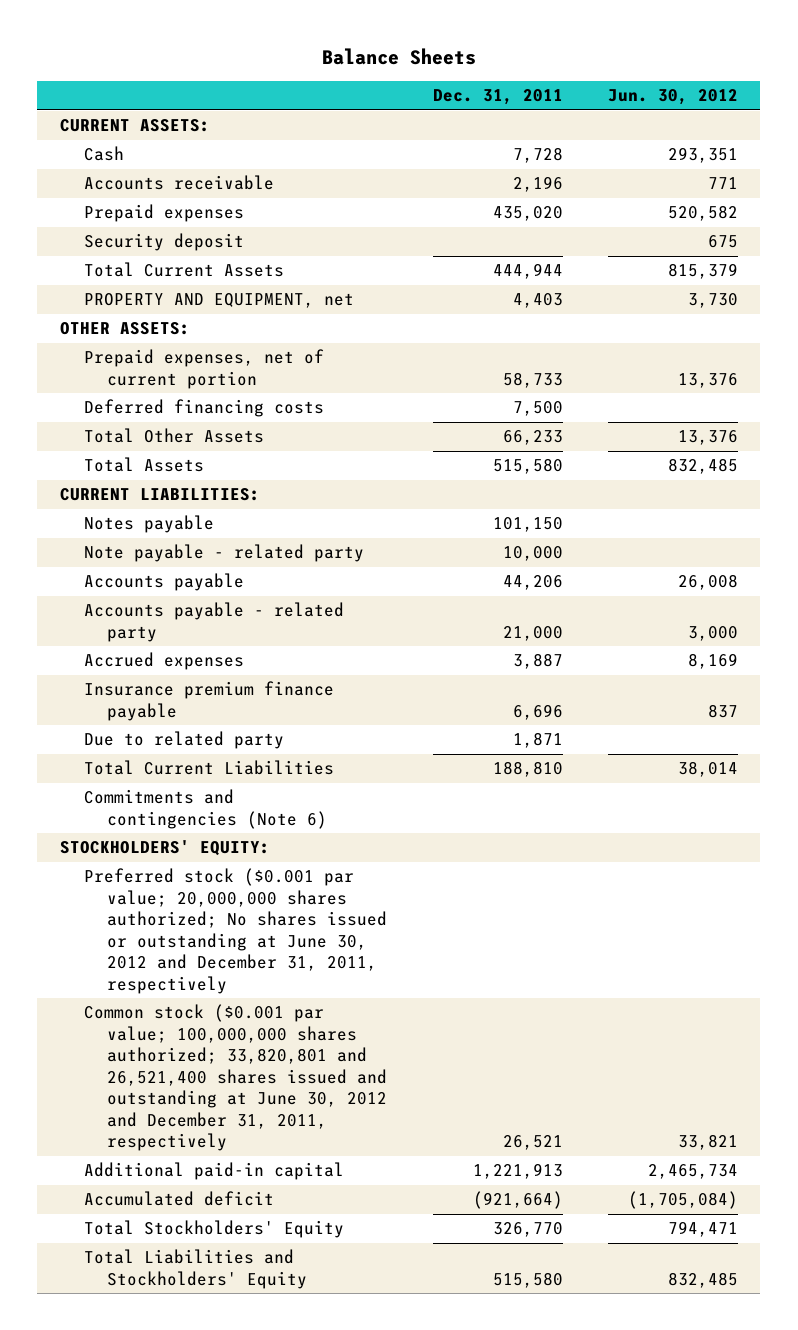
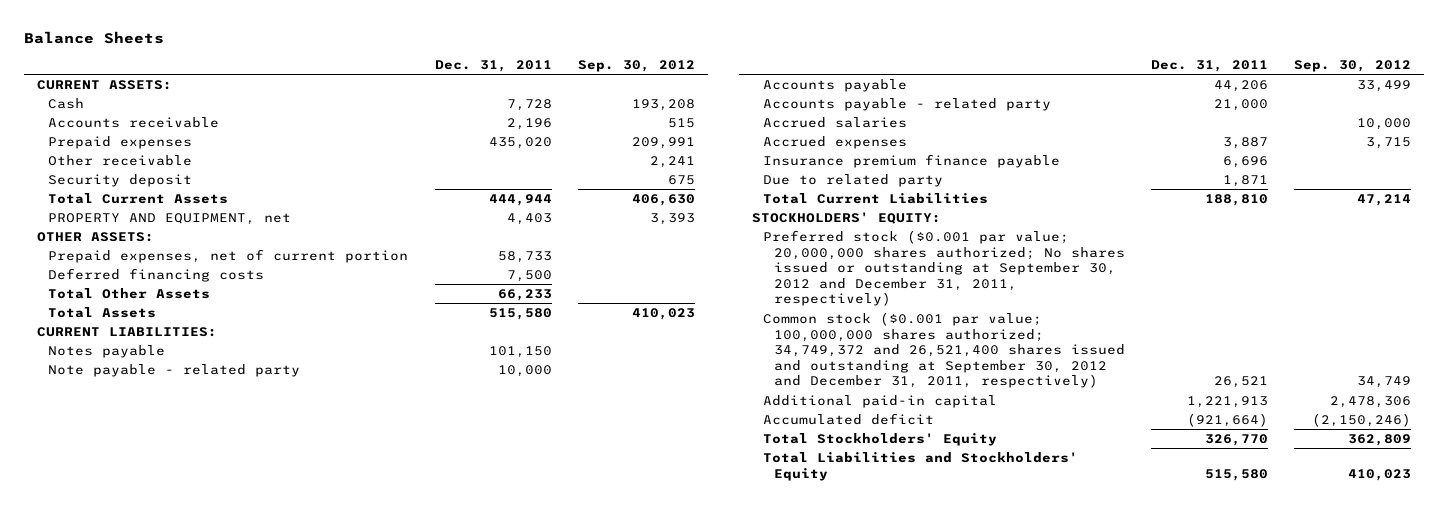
- | Dec. 31, 2011 | Jun. 30, 2012
+ | Dec. 31, 2011 | Sep. 30, 2012
+ Other receivable | | 2,241
+ Accrued salaries | | 10,000
- Commitments and contingencies (Note 6)
- Preferred stock ($0.001 par value; 20,000,000 shares authorized; No shares issued or outstanding at June 30, 2012 and December 31, 2011, respectively
- Common stock ($0.001 par value; 100,000,000 shares authorized; 33,820,801 and 26,521,400 shares issued and outstanding at June 30, 2012 and December 31, 2011, respectively | 26,521 | 33,821
+ Preferred stock ($0.001 par value; 20,000,000 shares authorized; No shares issued or outstanding at September 30, 2012 and December 31, 2011, respectively)
+ Common stock ($0.001 par value; 100,000,000 shares authorized; 34,749,372 and 26,521,400 shares issued and outstanding at September 30, 2012 and December 31, 2011, respectively) | 26,521 | 34,749

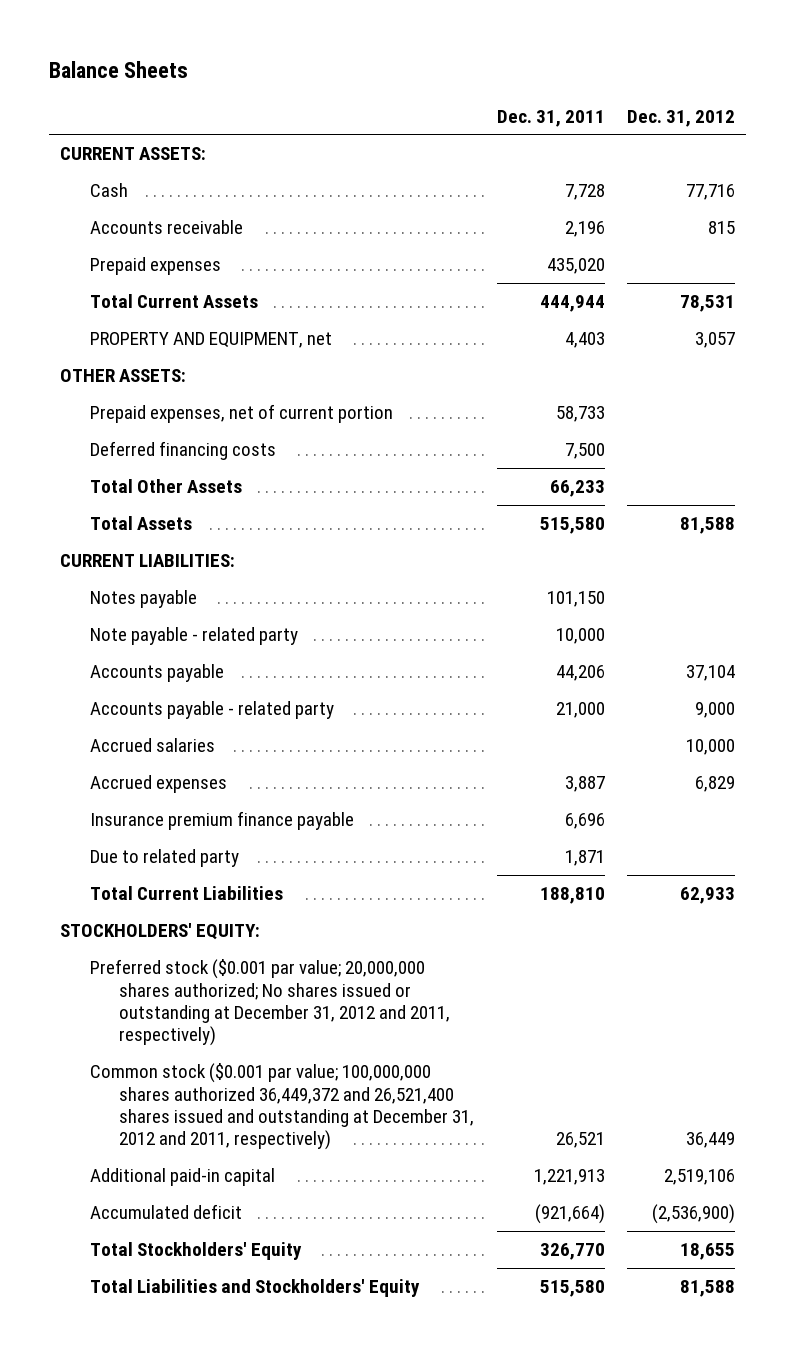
- | Dec. 31, 2011 | Sep. 30, 2012
+ | Dec. 31, 2011 | Dec. 31, 2012
- Other receivable | | 2,241
- Security deposit | | 675
- Preferred stock ($0.001 par value; 20,000,000 shares authorized; No shares issued or outstanding at September 30, 2012 and December 31, 2011, respectively)
- Common stock ($0.001 par value; 100,000,000 shares authorized; 34,749,372 and 26,521,400 shares issued and outstanding at September 30, 2012 and December 31, 2011, respectively) | 26,521 | 34,749
+ Preferred stock ($0.001 par value; 20,000,000 shares authorized; No shares issued or outstanding at December 31, 2012 and 2011, respectively)
+ Common stock ($0.001 par value; 100,000,000 shares authorized 36,449,372 and 26,521,400 shares issued and outstanding at December 31, 2012 and 2011, respectively) | 26,521 | 36,449

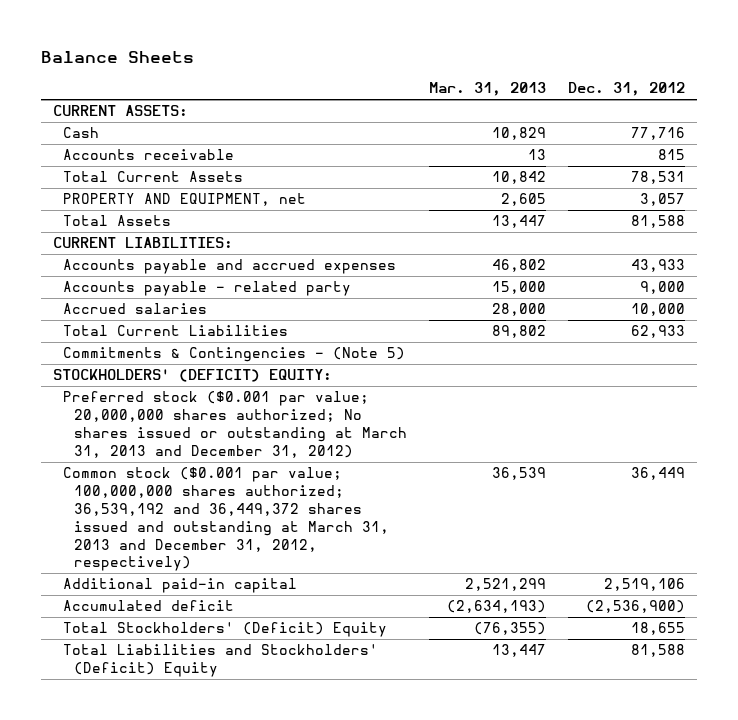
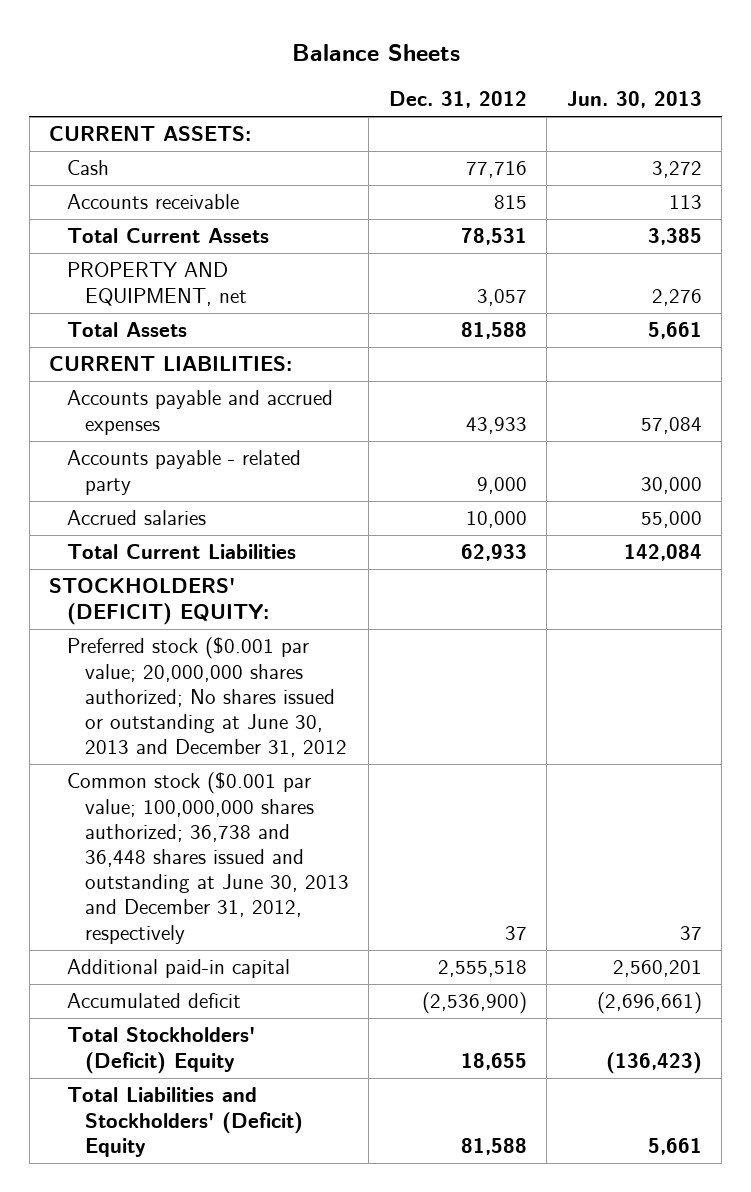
- | Mar. 31, 2013 | Dec. 31, 2012
+ | Dec. 31, 2012 | Jun. 30, 2013
- Commitments & Contingencies - (Note 5)
- Preferred stock ($0.001 par value; 20,000,000 shares authorized; No shares issued or outstanding at March 31, 2013 and December 31, 2012)
- Common stock ($0.001 par value; 100,000,000 shares authorized; 36,539,192 and 36,449,372 shares issued and outstanding at March 31, 2013 and December 31, 2012, respectively) | 36,539 | 36,449
- Additional paid-in capital | 2,521,299 | 2,519,106
+ Preferred stock ($0.001 par value; 20,000,000 shares authorized; No shares issued or outstanding at June 30, 2013 and December 31, 2012
+ Common stock ($0.001 par value; 100,000,000 shares authorized; 36,738 and 36,448 shares issued and outstanding at June 30, 2013 and December 31, 2012, respectively | 37 | 37
+ Additional paid-in capital | 2,555,518 | 2,560,201

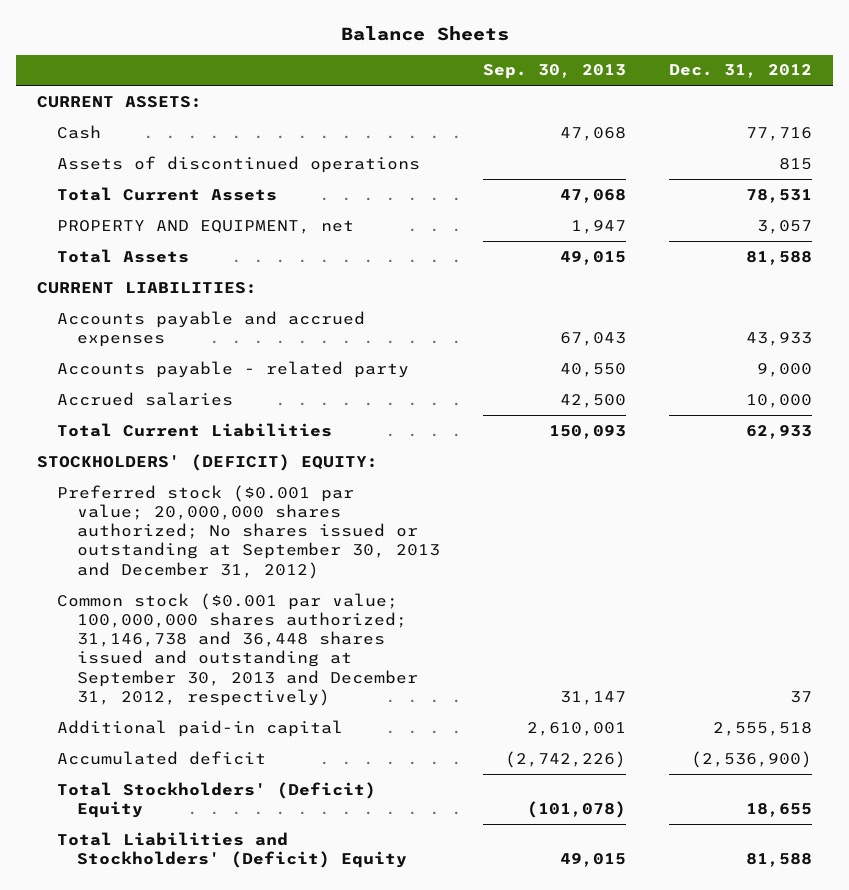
- | Dec. 31, 2012 | Jun. 30, 2013
+ | Sep. 30, 2013 | Dec. 31, 2012
- Accounts receivable | 815 | 113
+ Assets of discontinued operations | | 815
- Preferred stock ($0.001 par value; 20,000,000 shares authorized; No shares issued or outstanding at June 30, 2013 and December 31, 2012
- Common stock ($0.001 par value; 100,000,000 shares authorized; 36,738 and 36,448 shares issued and outstanding at June 30, 2013 and December 31, 2012, respectively | 37 | 37
+ Preferred stock ($0.001 par value; 20,000,000 shares authorized; No shares issued or outstanding at September 30, 2013 and December 31, 2012)
+ Common stock ($0.001 par value; 100,000,000 shares authorized; 31,146,738 and 36,448 shares issued and outstanding at September 30, 2013 and December 31, 2012, respectively) | 31,147 | 37

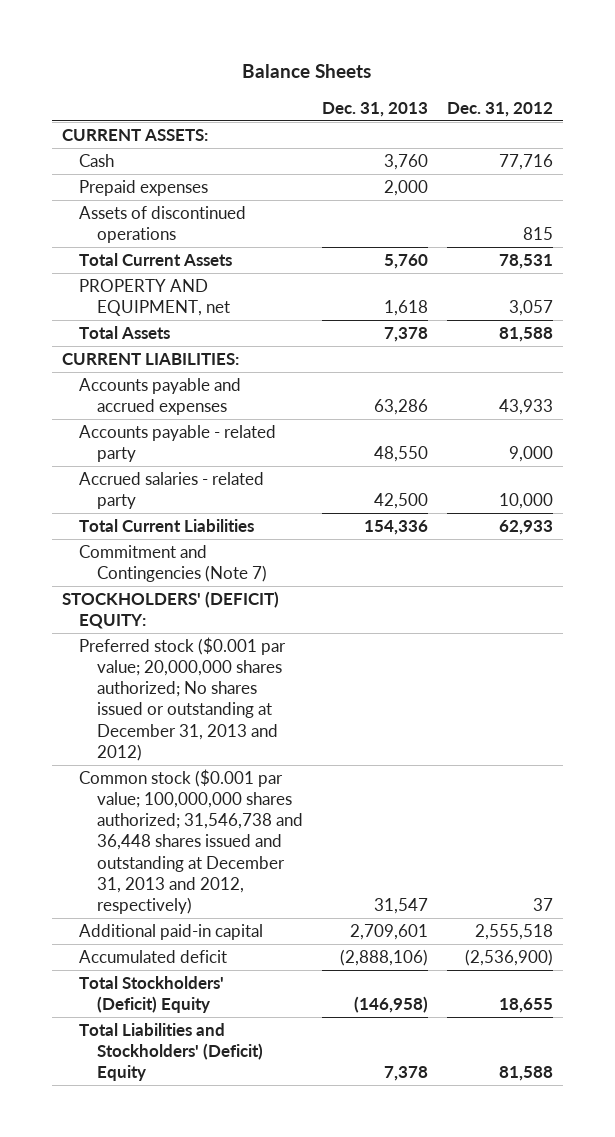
- | Sep. 30, 2013 | Dec. 31, 2012
+ | Dec. 31, 2013 | Dec. 31, 2012
+ Prepaid expenses | 2,000 |
- Accrued salaries | 42,500 | 10,000
+ Accrued salaries - related party | 42,500 | 10,000
+ Commitment and Contingencies (Note 7)
- Preferred stock ($0.001 par value; 20,000,000 shares authorized; No shares issued or outstanding at September 30, 2013 and December 31, 2012)
- Common stock ($0.001 par value; 100,000,000 shares authorized; 31,146,738 and 36,448 shares issued and outstanding at September 30, 2013 and December 31, 2012, respectively) | 31,147 | 37
+ Preferred stock ($0.001 par value; 20,000,000 shares authorized; No shares issued or outstanding at December 31, 2013 and 2012)
+ Common stock ($0.001 par value; 100,000,000 shares authorized; 31,546,738 and 36,448 shares issued and outstanding at December 31, 2013 and 2012, respectively) | 31,547 | 37

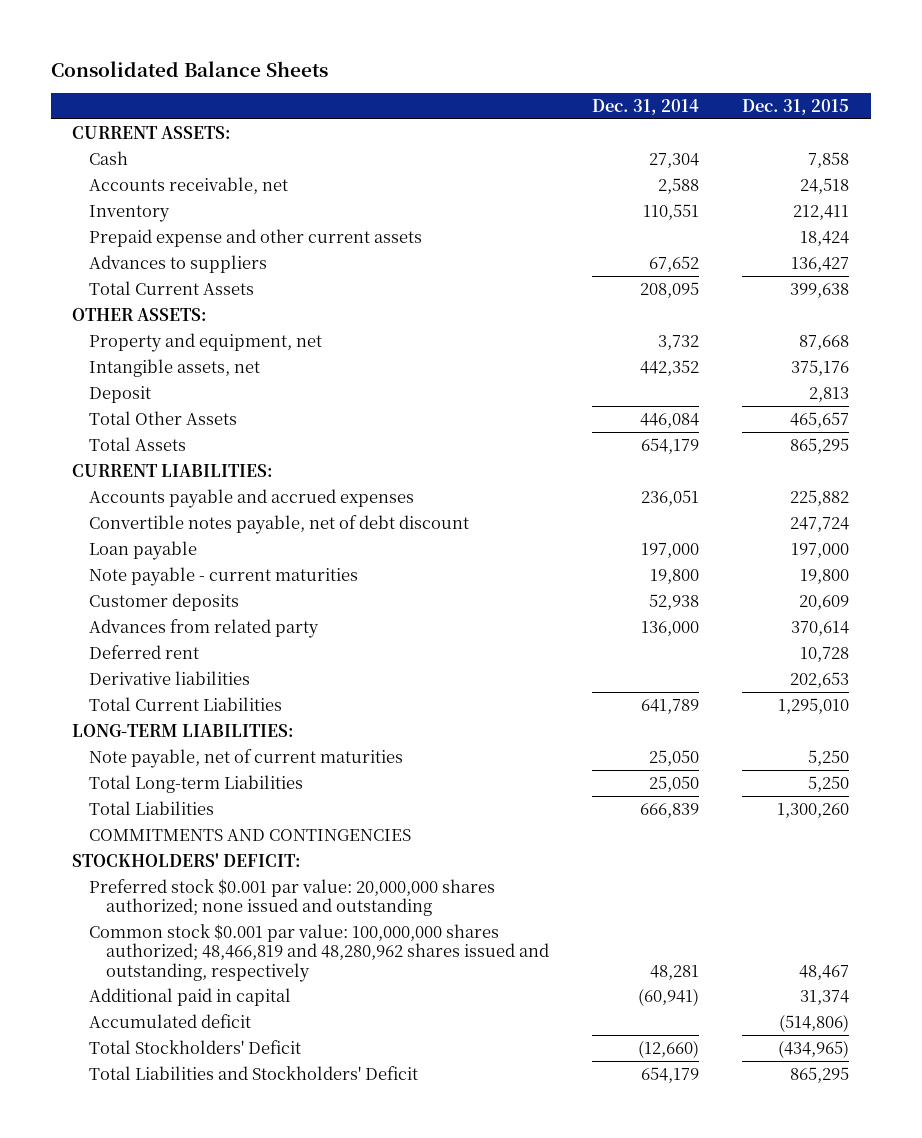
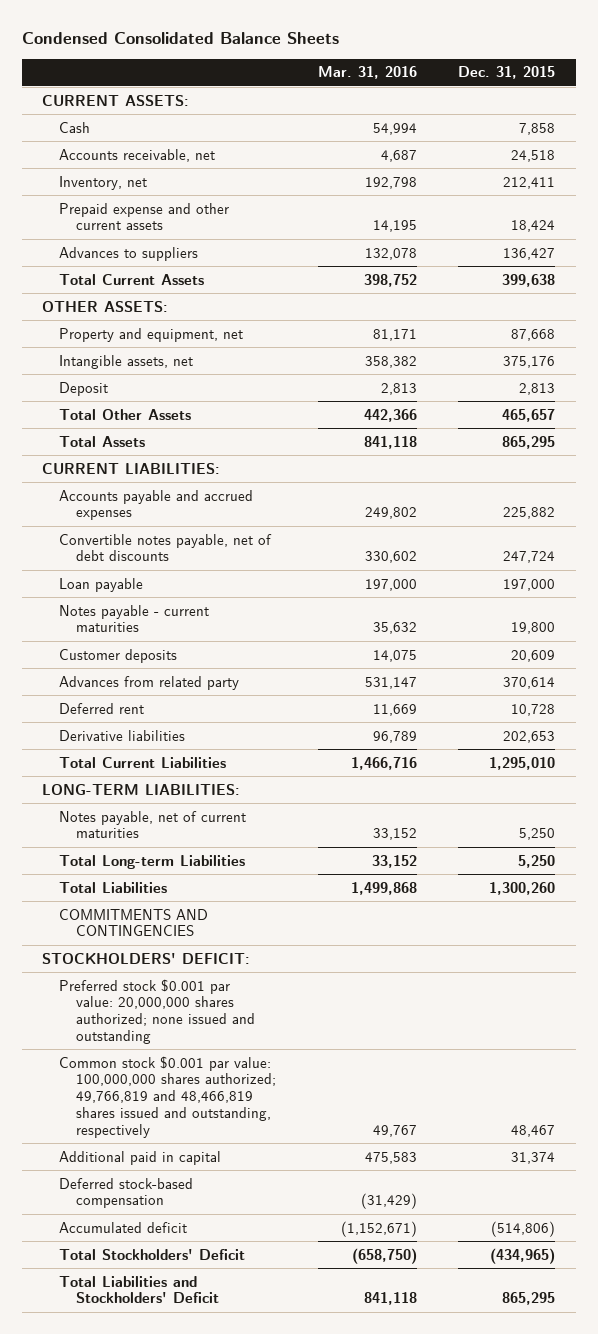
- Consolidated Balance Sheets
+ Condensed Consolidated Balance Sheets
- | Dec. 31, 2014 | Dec. 31, 2015
+ | Mar. 31, 2016 | Dec. 31, 2015
- Inventory | 110,551 | 212,411
+ Inventory, net | 192,798 | 212,411
- Convertible notes payable, net of debt discount | | 247,724
+ Convertible notes payable, net of debt discounts | 330,602 | 247,724
- Note payable - current maturities | 19,800 | 19,800
+ Notes payable - current maturities | 35,632 | 19,800
- Note payable, net of current maturities | 25,050 | 5,250
+ Notes payable, net of current maturities | 33,152 | 5,250
- Common stock $0.001 par value: 100,000,000 shares authorized; 48,466,819 and 48,280,962 shares issued and outstanding, respectively | 48,281 | 48,467
+ Common stock $0.001 par value: 100,000,000 shares authorized; 49,766,819 and 48,466,819 shares issued and outstanding, respectively | 49,767 | 48,467
+ Deferred stock-based compensation | (31,429) |

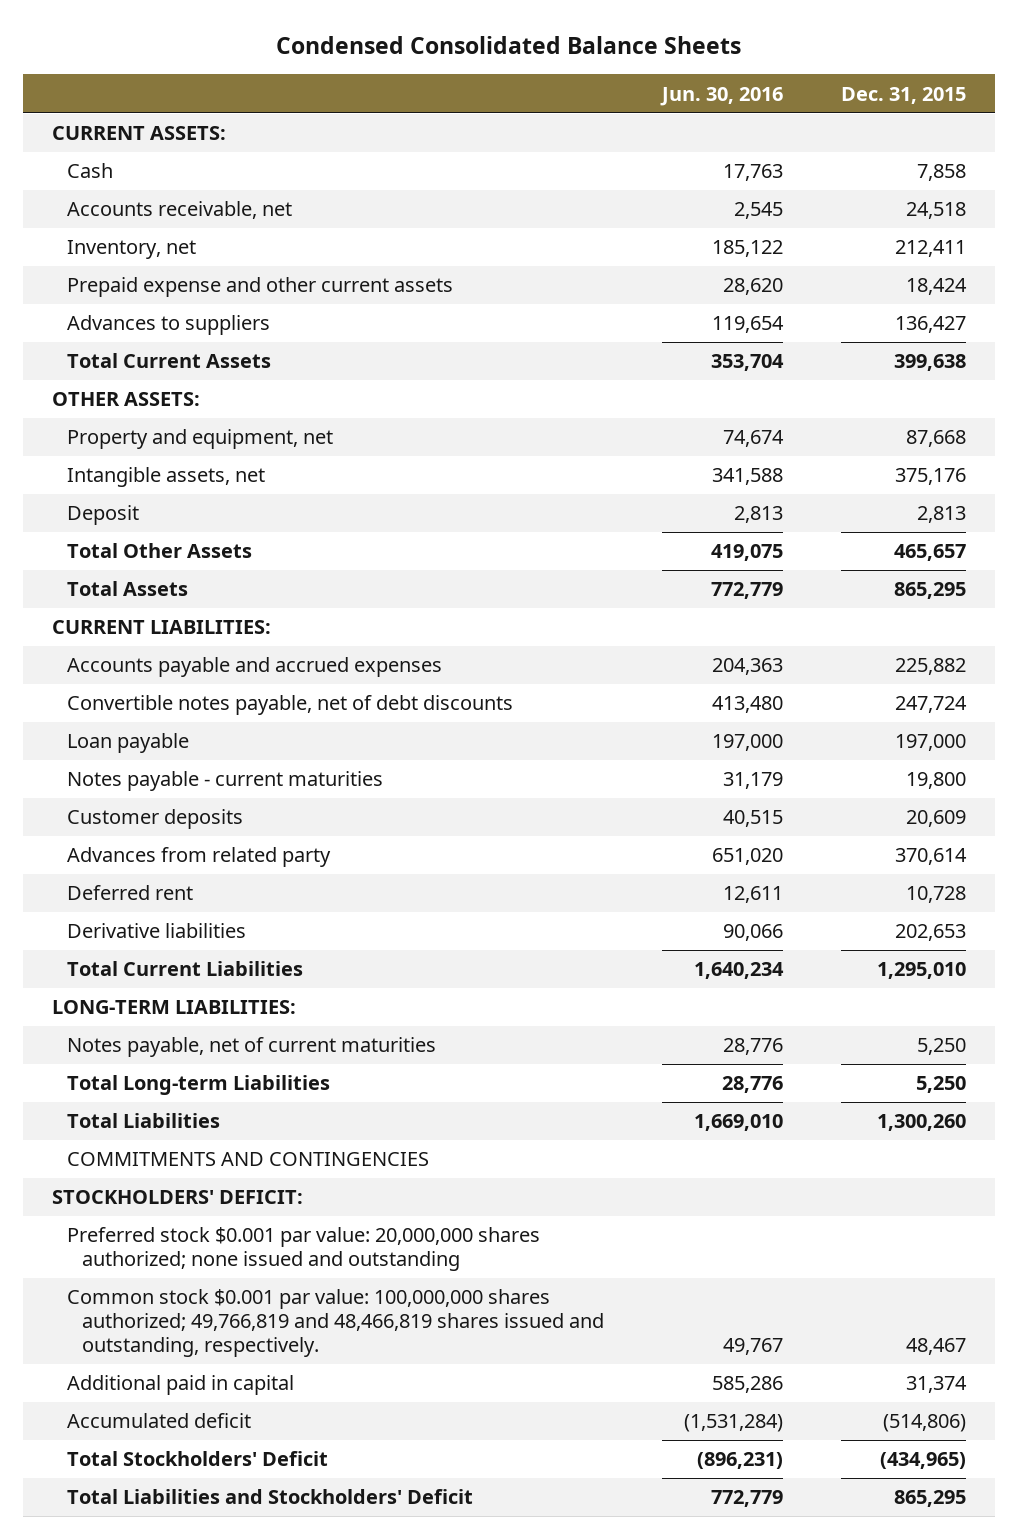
- | Mar. 31, 2016 | Dec. 31, 2015
+ | Jun. 30, 2016 | Dec. 31, 2015
- Common stock $0.001 par value: 100,000,000 shares authorized; 49,766,819 and 48,466,819 shares issued and outstanding, respectively | 49,767 | 48,467
+ Common stock $0.001 par value: 100,000,000 shares authorized; 49,766,819 and 48,466,819 shares issued and outstanding, respectively. | 49,767 | 48,467
- Deferred stock-based compensation | (31,429) |

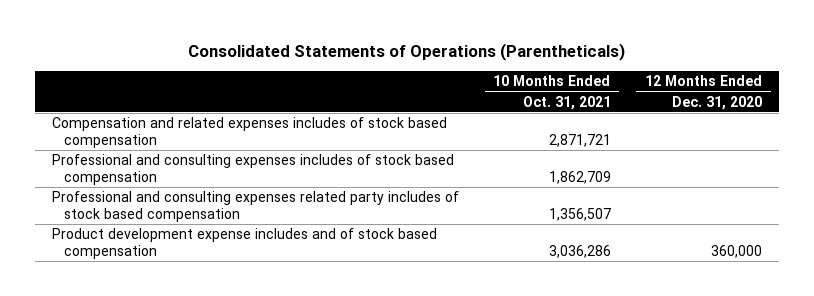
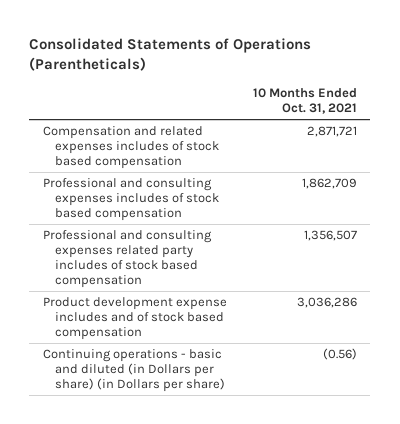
- | 10 Months Ended Oct. 31, 2021 | 12 Months Ended Dec. 31, 2020
+ | 10 Months Ended Oct. 31, 2021
+ Continuing operations - basic and diluted (in Dollars per share) (in Dollars per share) | (0.56)

